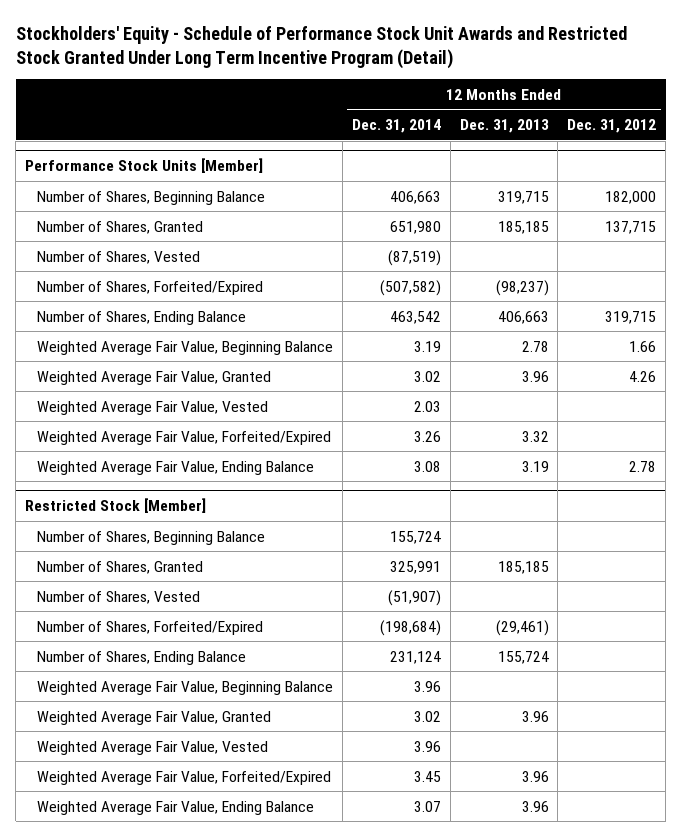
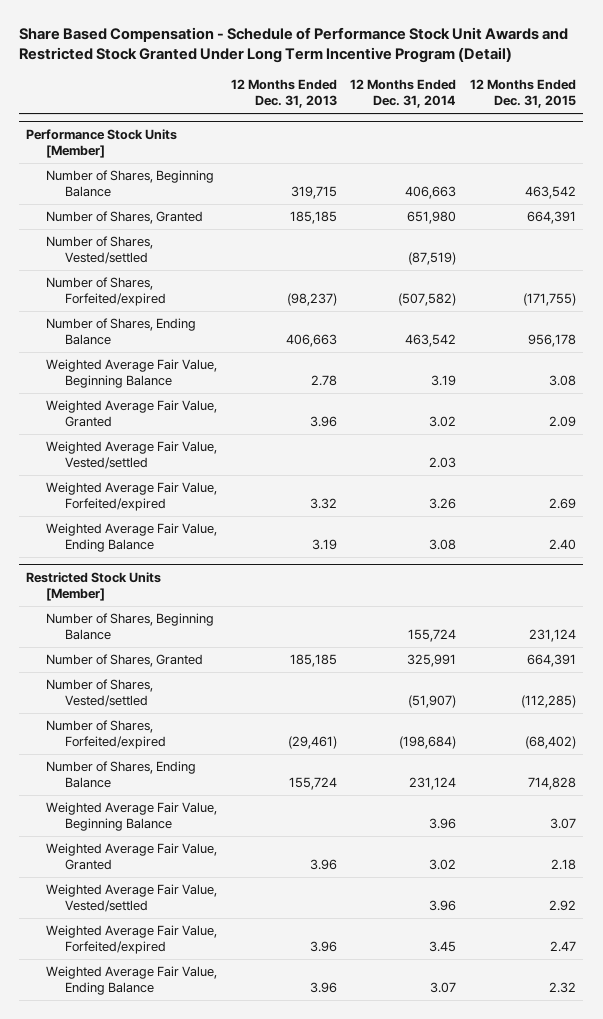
- Stockholders' Equity - Schedule of Performance Stock Unit Awards and Restricted Stock Granted Under Long Term Incentive Program (Detail)
+ Share Based Compensation - Schedule of Performance Stock Unit Awards and Restricted Stock Granted Under Long Term Incentive Program (Detail)
- | 12 Months Ended Dec. 31, 2014 | 12 Months Ended Dec. 31, 2013 | 12 Months Ended Dec. 31, 2012
+ | 12 Months Ended Dec. 31, 2013 | 12 Months Ended Dec. 31, 2014 | 12 Months Ended Dec. 31, 2015
@ Performance Stock Units [Member]
- Number of Shares, Vested | (87,519) | |
- Number of Shares, Forfeited/Expired | (507,582) | (98,237) |
+ Number of Shares, Vested/settled | | (87,519) |
+ Number of Shares, Forfeited/expired | (98,237) | (507,582) | (171,755)
- Weighted Average Fair Value, Vested | 2.03 | |
- Weighted Average Fair Value, Forfeited/Expired | 3.26 | 3.32 |
+ Weighted Average Fair Value, Vested/settled | | 2.03 |
+ Weighted Average Fair Value, Forfeited/expired | 3.32 | 3.26 | 2.69
- Restricted Stock [Member]
+ Restricted Stock Units [Member]
- Number of Shares, Vested | (51,907) | |
- Number of Shares, Forfeited/Expired | (198,684) | (29,461) |
+ Number of Shares, Vested/settled | | (51,907) | (112,285)
+ Number of Shares, Forfeited/expired | (29,461) | (198,684) | (68,402)
- Weighted Average Fair Value, Vested | 3.96 | |
- Weighted Average Fair Value, Forfeited/Expired | 3.45 | 3.96 |
+ Weighted Average Fair Value, Vested/settled | | 3.96 | 2.92
+ Weighted Average Fair Value, Forfeited/expired | 3.96 | 3.45 | 2.47

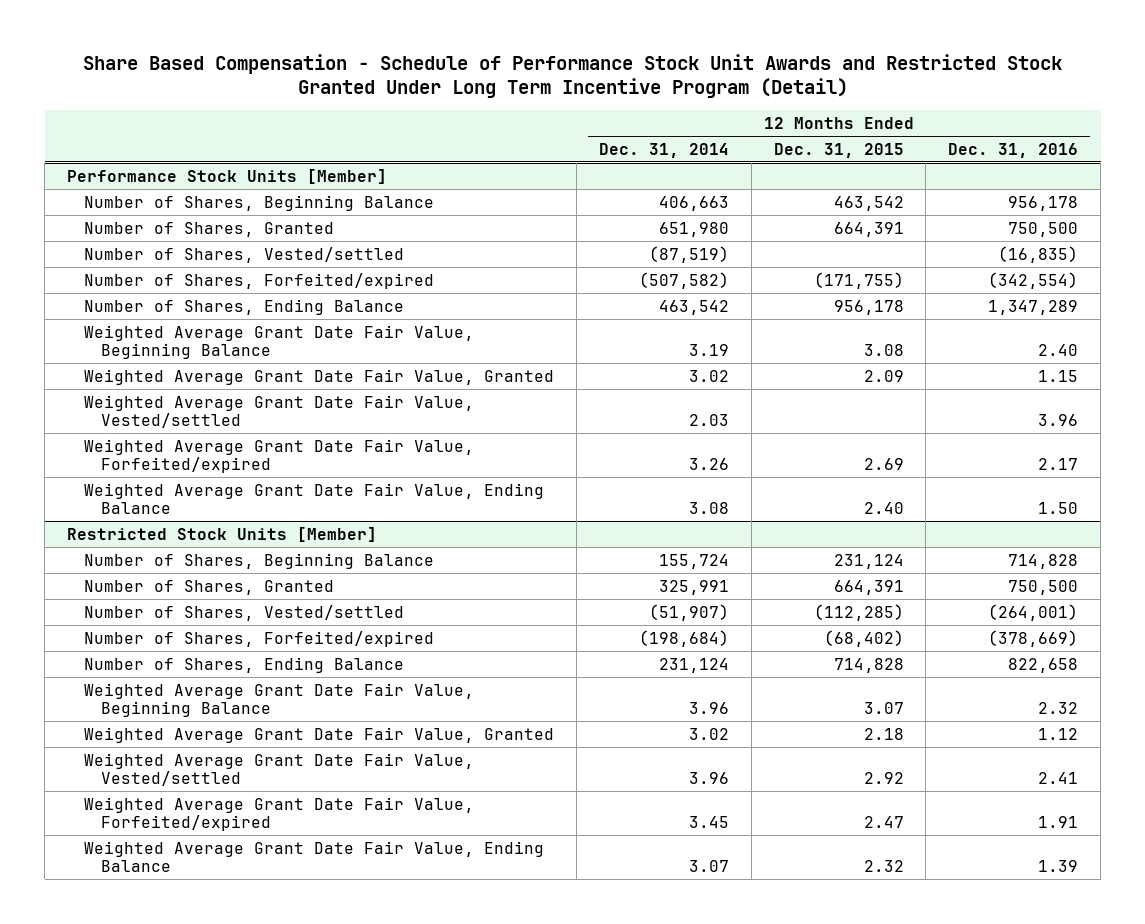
- | 12 Months Ended Dec. 31, 2013 | 12 Months Ended Dec. 31, 2014 | 12 Months Ended Dec. 31, 2015
+ | 12 Months Ended Dec. 31, 2014 | 12 Months Ended Dec. 31, 2015 | 12 Months Ended Dec. 31, 2016
@ Performance Stock Units [Member]
- Weighted Average Fair Value, Beginning Balance | 2.78 | 3.19 | 3.08
- Weighted Average Fair Value, Granted | 3.96 | 3.02 | 2.09
- Weighted Average Fair Value, Vested/settled | | 2.03 |
- Weighted Average Fair Value, Forfeited/expired | 3.32 | 3.26 | 2.69
- Weighted Average Fair Value, Ending Balance | 3.19 | 3.08 | 2.40
+ Weighted Average Grant Date Fair Value, Beginning Balance | 3.19 | 3.08 | 2.40
+ Weighted Average Grant Date Fair Value, Granted | 3.02 | 2.09 | 1.15
+ Weighted Average Grant Date Fair Value, Vested/settled | 2.03 | | 3.96
+ Weighted Average Grant Date Fair Value, Forfeited/expired | 3.26 | 2.69 | 2.17
+ Weighted Average Grant Date Fair Value, Ending Balance | 3.08 | 2.40 | 1.50
@ Restricted Stock Units [Member]
- Weighted Average Fair Value, Beginning Balance | | 3.96 | 3.07
- Weighted Average Fair Value, Granted | 3.96 | 3.02 | 2.18
- Weighted Average Fair Value, Vested/settled | | 3.96 | 2.92
- Weighted Average Fair Value, Forfeited/expired | 3.96 | 3.45 | 2.47
- Weighted Average Fair Value, Ending Balance | 3.96 | 3.07 | 2.32
+ Weighted Average Grant Date Fair Value, Beginning Balance | 3.96 | 3.07 | 2.32
+ Weighted Average Grant Date Fair Value, Granted | 3.02 | 2.18 | 1.12
+ Weighted Average Grant Date Fair Value, Vested/settled | 3.96 | 2.92 | 2.41
+ Weighted Average Grant Date Fair Value, Forfeited/expired | 3.45 | 2.47 | 1.91
+ Weighted Average Grant Date Fair Value, Ending Balance | 3.07 | 2.32 | 1.39

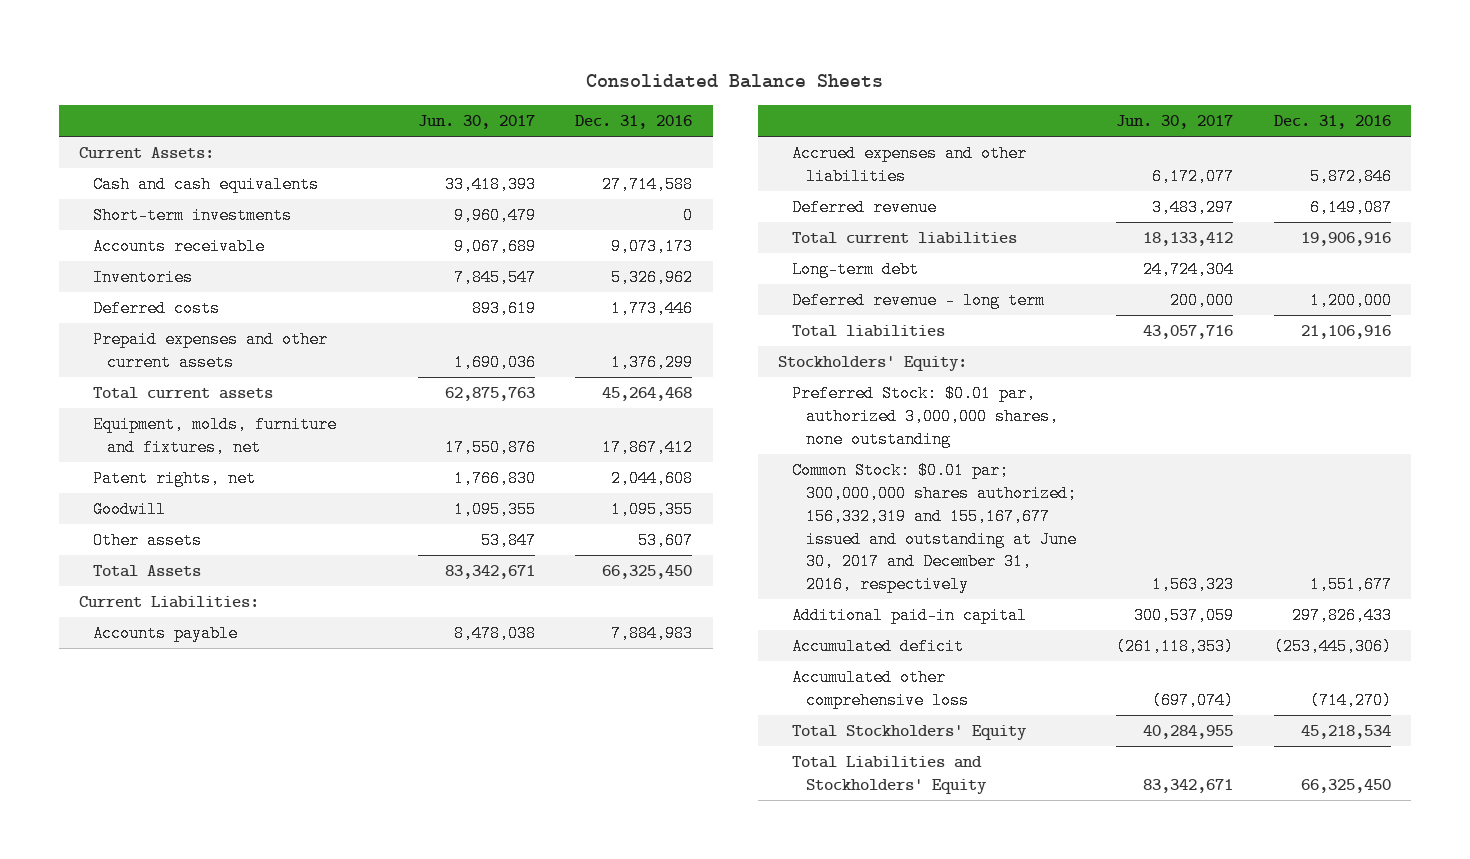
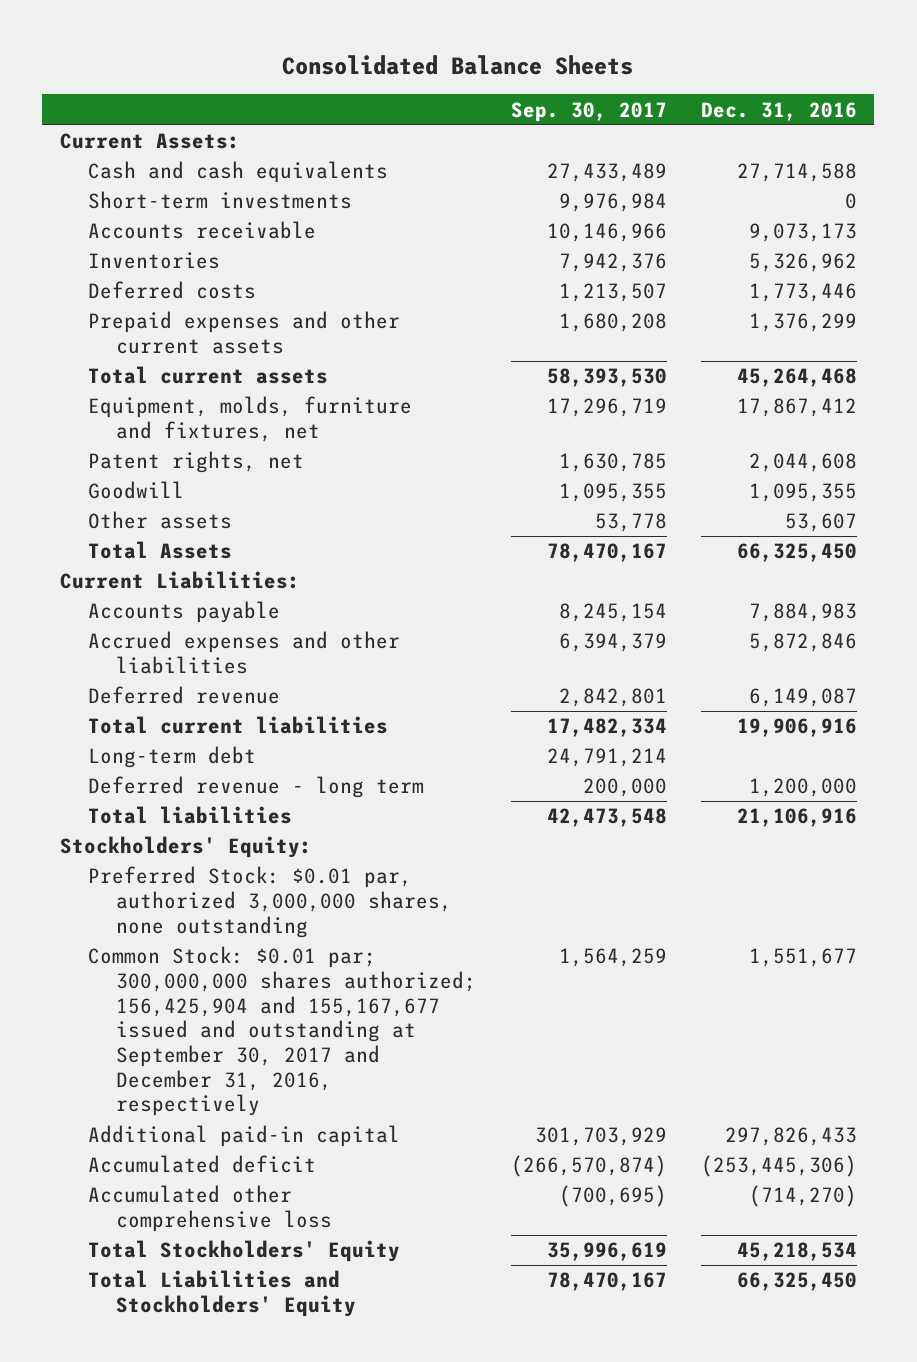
- | Jun. 30, 2017 | Dec. 31, 2016
+ | Sep. 30, 2017 | Dec. 31, 2016
- Common Stock: $0.01 par; 300,000,000 shares authorized; 156,332,319 and 155,167,677 issued and outstanding at June 30, 2017 and December 31, 2016, respectively | 1,563,323 | 1,551,677
+ Common Stock: $0.01 par; 300,000,000 shares authorized; 156,425,904 and 155,167,677 issued and outstanding at September 30, 2017 and December 31, 2016, respectively | 1,564,259 | 1,551,677

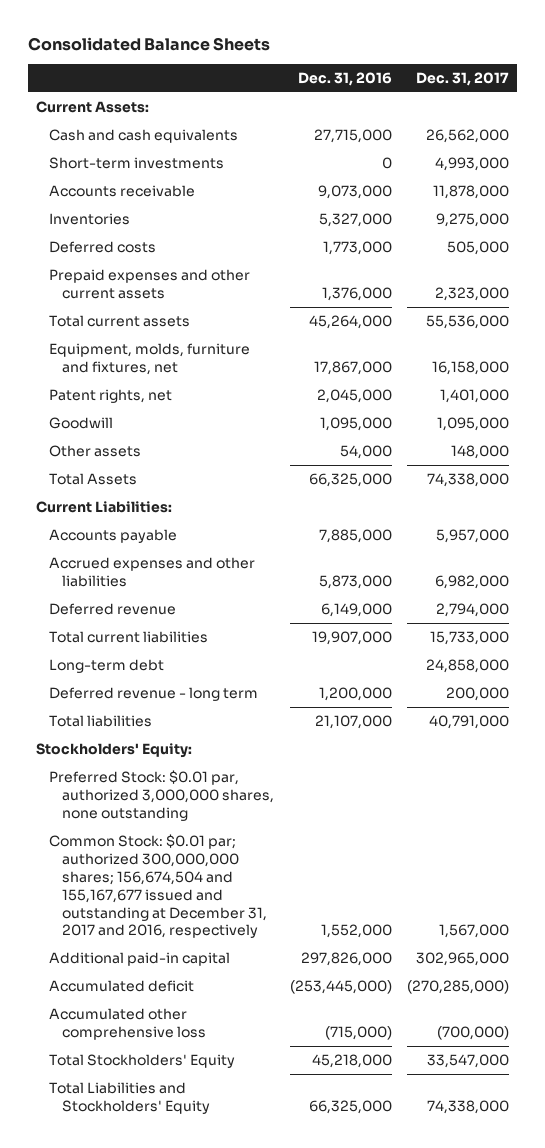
- | Sep. 30, 2017 | Dec. 31, 2016
+ | Dec. 31, 2016 | Dec. 31, 2017
- Cash and cash equivalents | 27,433,489 | 27,714,588
+ Cash and cash equivalents | 27,715,000 | 26,562,000
- Accounts receivable | 10,146,966 | 9,073,173
- Inventories | 7,942,376 | 5,326,962
- Deferred costs | 1,213,507 | 1,773,446
- Prepaid expenses and other current assets | 1,680,208 | 1,376,299
- Total current assets | 58,393,530 | 45,264,468
- Equipment, molds, furniture and fixtures, net | 17,296,719 | 17,867,412
- Patent rights, net | 1,630,785 | 2,044,608
- Goodwill | 1,095,355 | 1,095,355
- Other assets | 53,778 | 53,607
- Total Assets | 78,470,167 | 66,325,450
+ Accounts receivable | 9,073,000 | 11,878,000
+ Inventories | 5,327,000 | 9,275,000
+ Deferred costs | 1,773,000 | 505,000
+ Prepaid expenses and other current assets | 1,376,000 | 2,323,000
+ Total current assets | 45,264,000 | 55,536,000
+ Equipment, molds, furniture and fixtures, net | 17,867,000 | 16,158,000
+ Patent rights, net | 2,045,000 | 1,401,000
+ Goodwill | 1,095,000 | 1,095,000
+ Other assets | 54,000 | 148,000
+ Total Assets | 66,325,000 | 74,338,000
- Accounts payable | 8,245,154 | 7,884,983
- Accrued expenses and other liabilities | 6,394,379 | 5,872,846
- Deferred revenue | 2,842,801 | 6,149,087
- Total current liabilities | 17,482,334 | 19,906,916
+ Accounts payable | 7,885,000 | 5,957,000
+ Accrued expenses and other liabilities | 5,873,000 | 6,982,000
+ Deferred revenue | 6,149,000 | 2,794,000
+ Total current liabilities | 19,907,000 | 15,733,000
- Total liabilities | 42,473,548 | 21,106,916
+ Total liabilities | 21,107,000 | 40,791,000
- Common Stock: $0.01 par; 300,000,000 shares authorized; 156,425,904 and 155,167,677 issued and outstanding at September 30, 2017 and December 31, 2016, respectively | 1,564,259 | 1,551,677
- Additional paid-in capital | 301,703,929 | 297,826,433
- Accumulated deficit | (266,570,874) | (253,445,306)
- Accumulated other comprehensive loss | (700,695) | (714,270)
- Total Stockholders' Equity | 35,996,619 | 45,218,534
- Total Liabilities and Stockholders' Equity | 78,470,167 | 66,325,450
+ Common Stock: $0.01 par; authorized 300,000,000 shares; 156,674,504 and 155,167,677 issued and outstanding at December 31, 2017 and 2016, respectively | 1,552,000 | 1,567,000
+ Additional paid-in capital | 297,826,000 | 302,965,000
+ Accumulated deficit | (253,445,000) | (270,285,000)
+ Accumulated other comprehensive loss | (715,000) | (700,000)
+ Total Stockholders' Equity | 45,218,000 | 33,547,000
+ Total Liabilities and Stockholders' Equity | 66,325,000 | 74,338,000

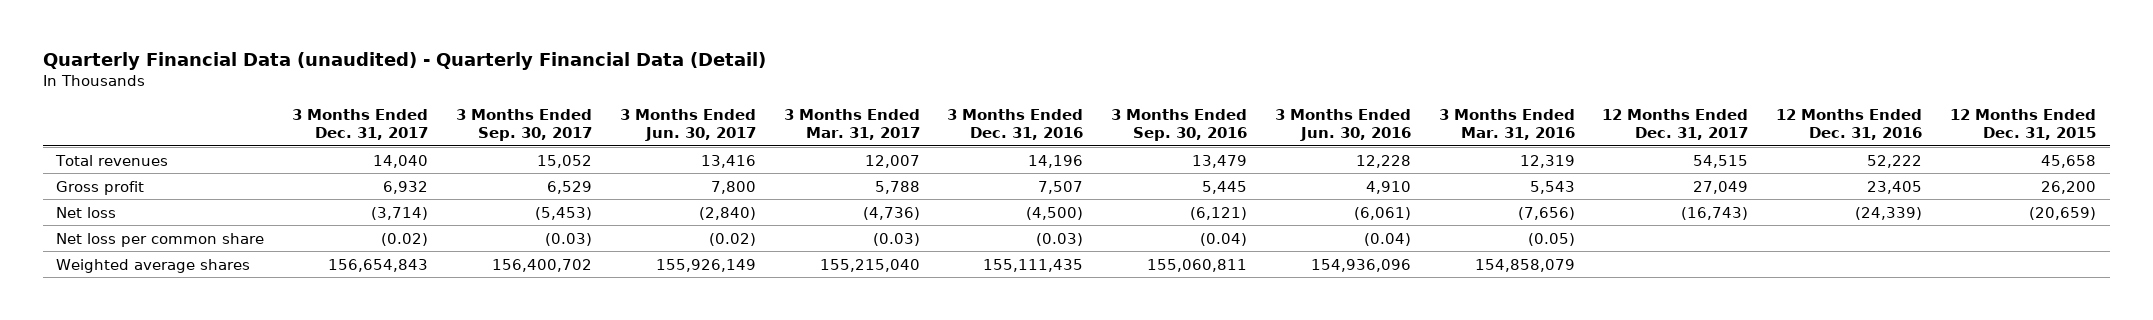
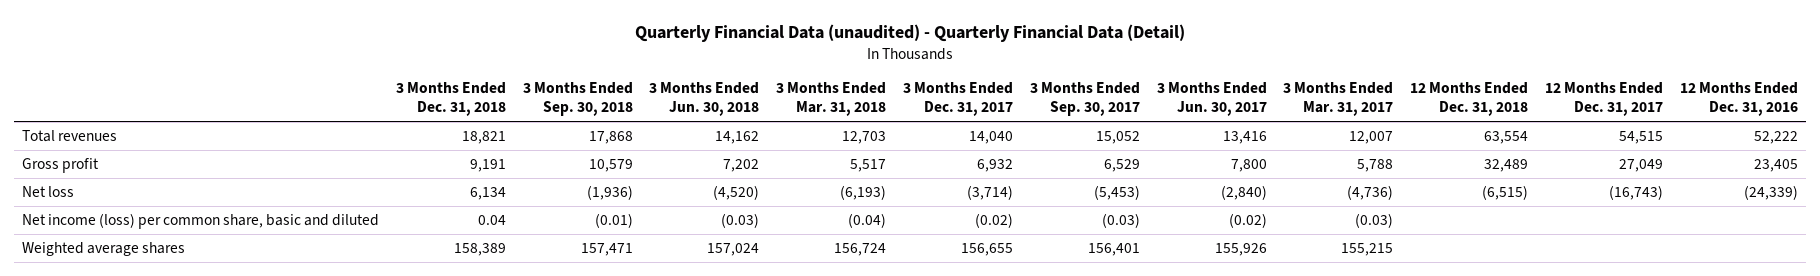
- | 3 Months Ended Dec. 31, 2017 | 3 Months Ended Sep. 30, 2017 | 3 Months Ended Jun. 30, 2017 | 3 Months Ended Mar. 31, 2017 | 3 Months Ended Dec. 31, 2016 | 3 Months Ended Sep. 30, 2016 | 3 Months Ended Jun. 30, 2016 | 3 Months Ended Mar. 31, 2016 | 12 Months Ended Dec. 31, 2017 | 12 Months Ended Dec. 31, 2016 | 12 Months Ended Dec. 31, 2015
+ | 3 Months Ended Dec. 31, 2018 | 3 Months Ended Sep. 30, 2018 | 3 Months Ended Jun. 30, 2018 | 3 Months Ended Mar. 31, 2018 | 3 Months Ended Dec. 31, 2017 | 3 Months Ended Sep. 30, 2017 | 3 Months Ended Jun. 30, 2017 | 3 Months Ended Mar. 31, 2017 | 12 Months Ended Dec. 31, 2018 | 12 Months Ended Dec. 31, 2017 | 12 Months Ended Dec. 31, 2016
- Net loss per common share | (0.02) | (0.03) | (0.02) | (0.03) | (0.03) | (0.04) | (0.04) | (0.05) | | |
- Weighted average shares | 156,654,843 | 156,400,702 | 155,926,149 | 155,215,040 | 155,111,435 | 155,060,811 | 154,936,096 | 154,858,079 | | |
+ Net income (loss) per common share, basic and diluted | 0.04 | (0.01) | (0.03) | (0.04) | (0.02) | (0.03) | (0.02) | (0.03) | | |
+ Weighted average shares | 158,389 | 157,471 | 157,024 | 156,724 | 156,655 | 156,401 | 155,926 | 155,215 | | |

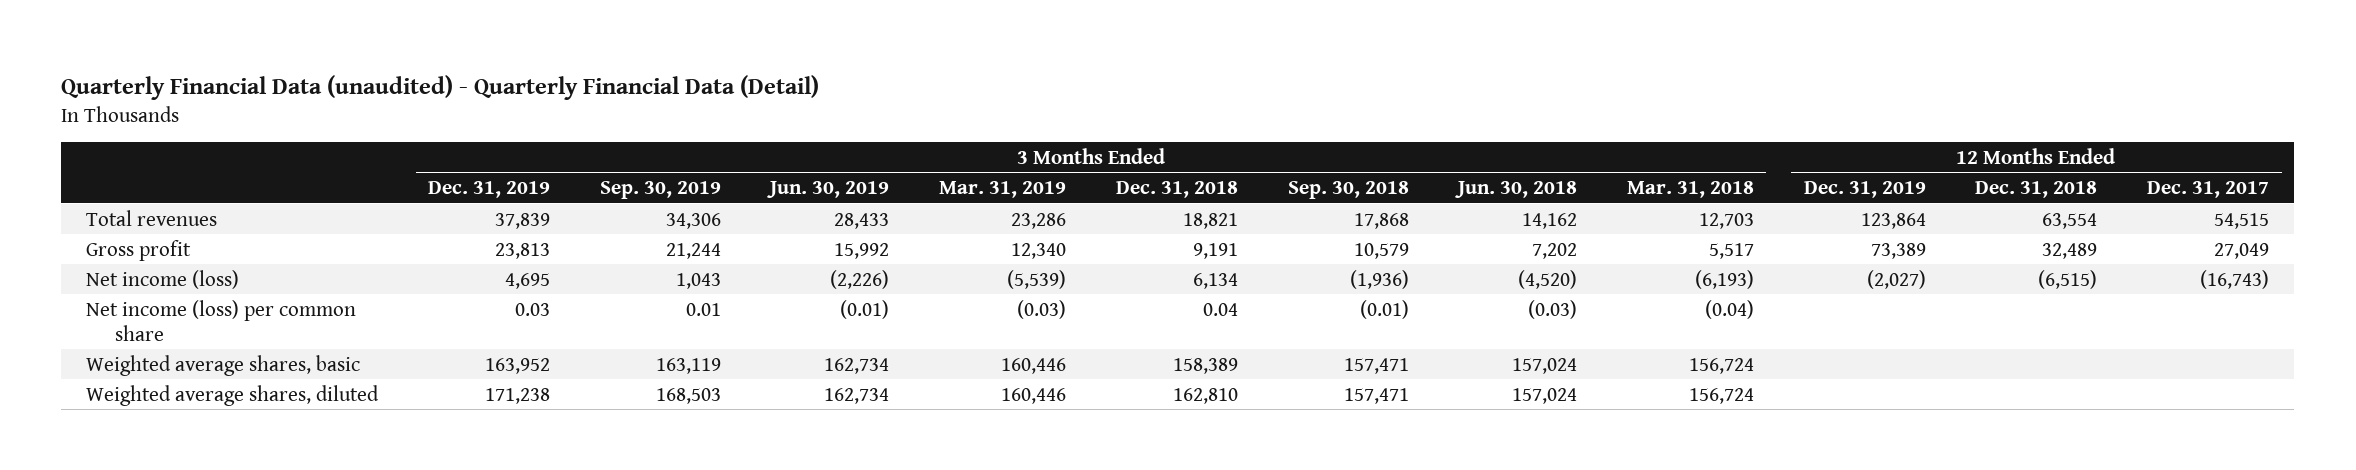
- | 3 Months Ended Dec. 31, 2018 | 3 Months Ended Sep. 30, 2018 | 3 Months Ended Jun. 30, 2018 | 3 Months Ended Mar. 31, 2018 | 3 Months Ended Dec. 31, 2017 | 3 Months Ended Sep. 30, 2017 | 3 Months Ended Jun. 30, 2017 | 3 Months Ended Mar. 31, 2017 | 12 Months Ended Dec. 31, 2018 | 12 Months Ended Dec. 31, 2017 | 12 Months Ended Dec. 31, 2016
+ | 3 Months Ended Dec. 31, 2019 | 3 Months Ended Sep. 30, 2019 | 3 Months Ended Jun. 30, 2019 | 3 Months Ended Mar. 31, 2019 | 3 Months Ended Dec. 31, 2018 | 3 Months Ended Sep. 30, 2018 | 3 Months Ended Jun. 30, 2018 | 3 Months Ended Mar. 31, 2018 | 12 Months Ended Dec. 31, 2019 | 12 Months Ended Dec. 31, 2018 | 12 Months Ended Dec. 31, 2017
- Net loss | 6,134 | (1,936) | (4,520) | (6,193) | (3,714) | (5,453) | (2,840) | (4,736) | (6,515) | (16,743) | (24,339)
- Net income (loss) per common share, basic and diluted | 0.04 | (0.01) | (0.03) | (0.04) | (0.02) | (0.03) | (0.02) | (0.03) | | |
- Weighted average shares | 158,389 | 157,471 | 157,024 | 156,724 | 156,655 | 156,401 | 155,926 | 155,215 | | |
+ Net income (loss) | 4,695 | 1,043 | (2,226) | (5,539) | 6,134 | (1,936) | (4,520) | (6,193) | (2,027) | (6,515) | (16,743)
+ Net income (loss) per common share | 0.03 | 0.01 | (0.01) | (0.03) | 0.04 | (0.01) | (0.03) | (0.04) | | |
+ Weighted average shares, basic | 163,952 | 163,119 | 162,734 | 160,446 | 158,389 | 157,471 | 157,024 | 156,724 | | |
+ Weighted average shares, diluted | 171,238 | 168,503 | 162,734 | 160,446 | 162,810 | 157,471 | 157,024 | 156,724 | | |

